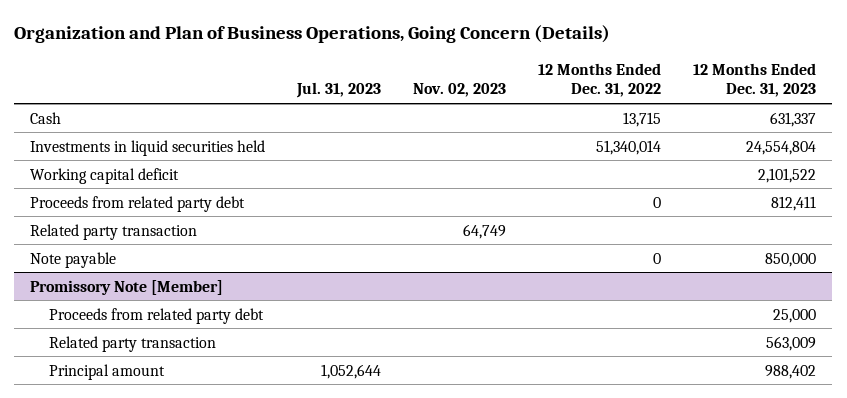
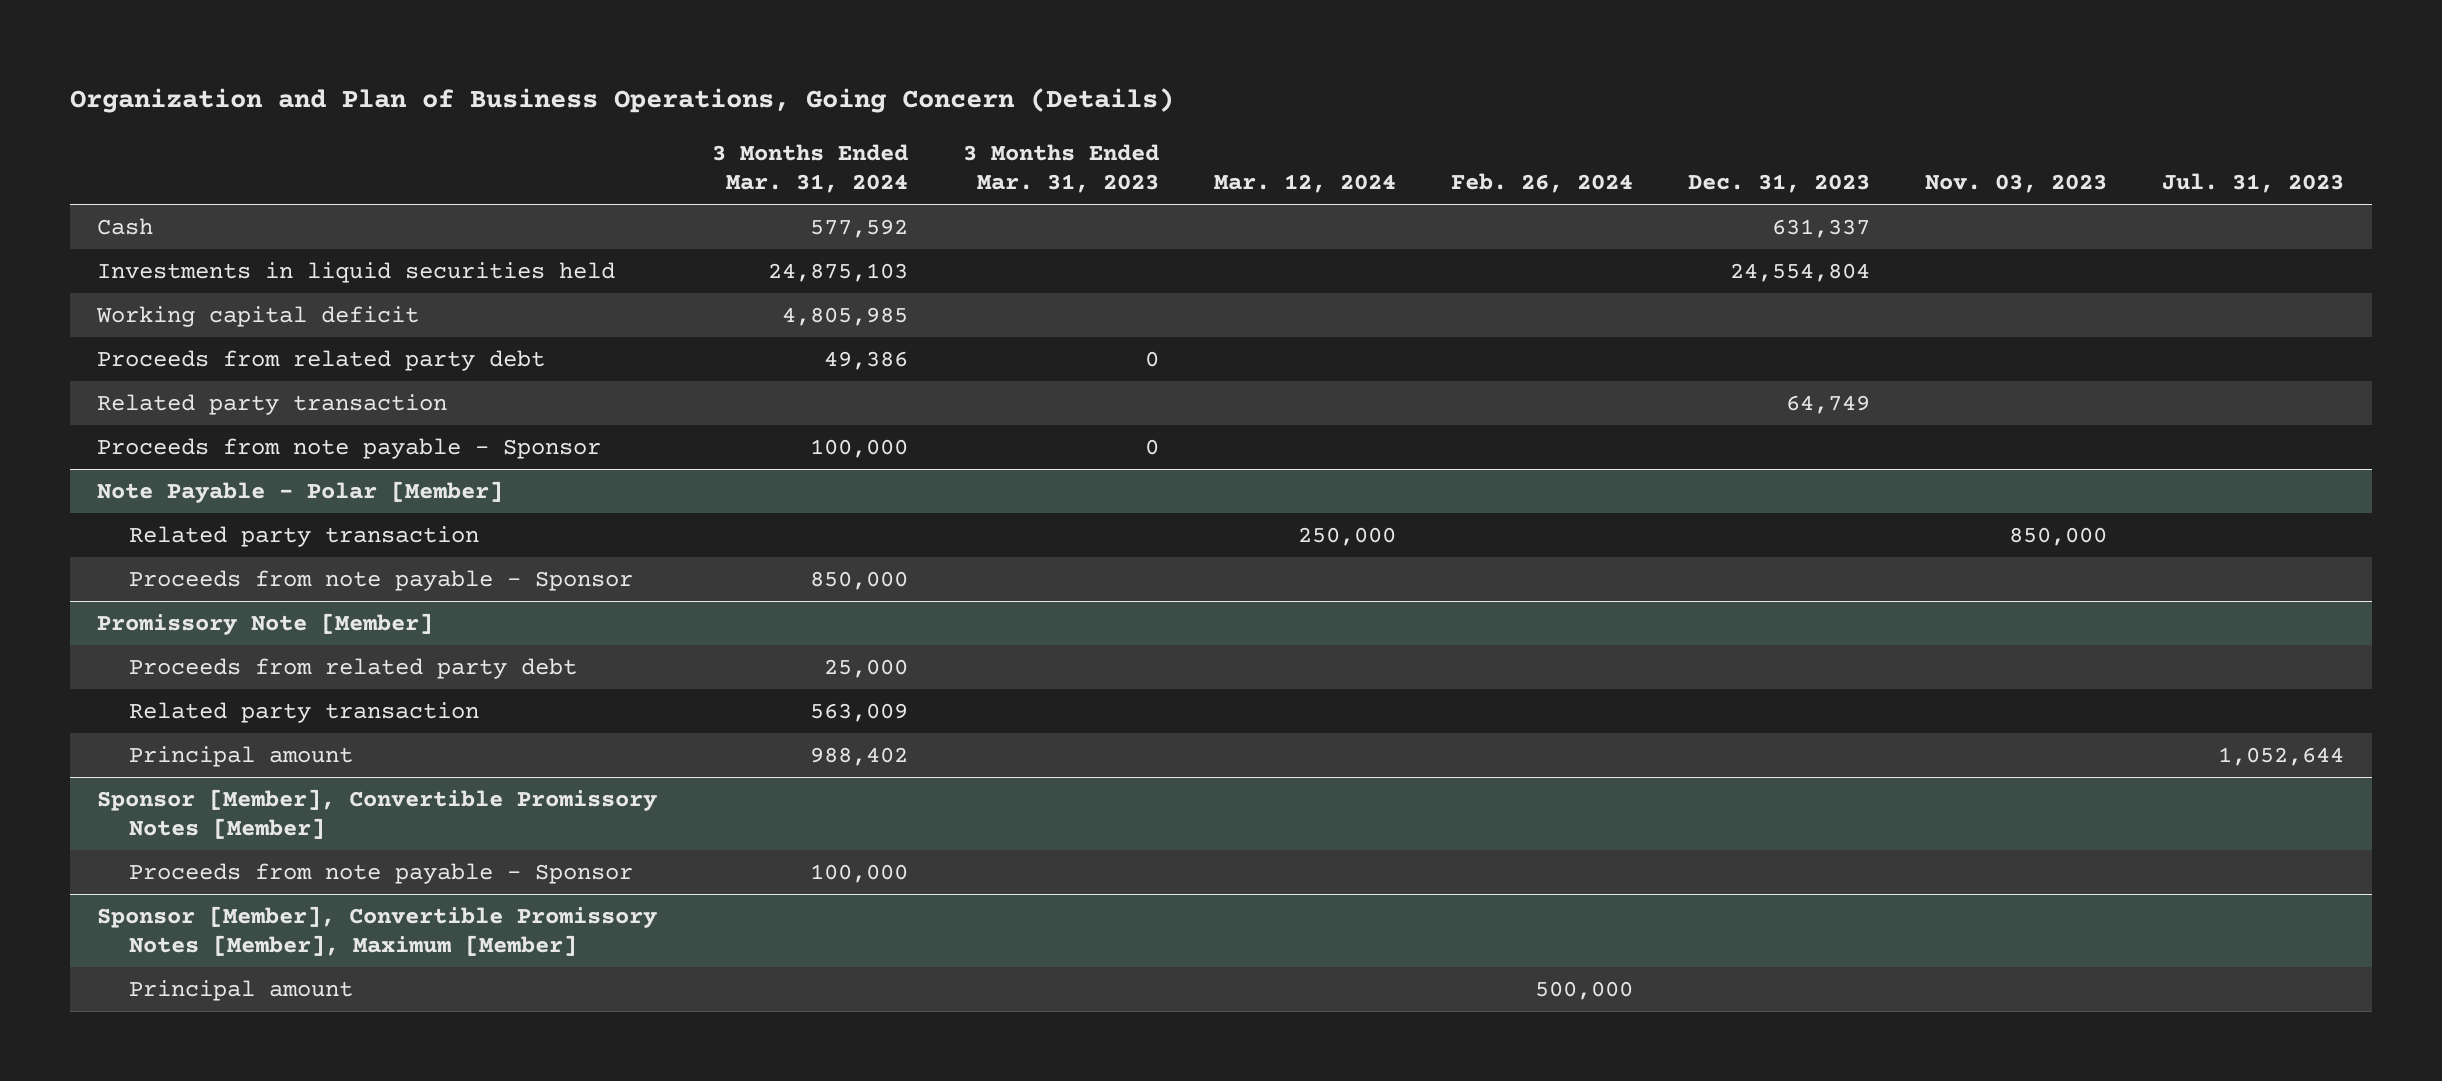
- | Jul. 31, 2023 | Nov. 02, 2023 | 12 Months Ended Dec. 31, 2022 | 12 Months Ended Dec. 31, 2023
+ | 3 Months Ended Mar. 31, 2024 | 3 Months Ended Mar. 31, 2023 | Mar. 12, 2024 | Feb. 26, 2024 | Dec. 31, 2023 | Nov. 03, 2023 | Jul. 31, 2023
- Note payable | | | 0 | 850,000
+ Proceeds from note payable - Sponsor | 100,000 | 0 | | | | |
+ Note Payable - Polar [Member]
+ Related party transaction | | | 250,000 | | | 850,000 |
+ Proceeds from note payable - Sponsor | 850,000 | | | | | |
+ Sponsor [Member], Convertible Promissory Notes [Member]
+ Proceeds from note payable - Sponsor | 100,000 | | | | | |
+ Sponsor [Member], Convertible Promissory Notes [Member], Maximum [Member]
+ Principal amount | | | | 500,000 | | |

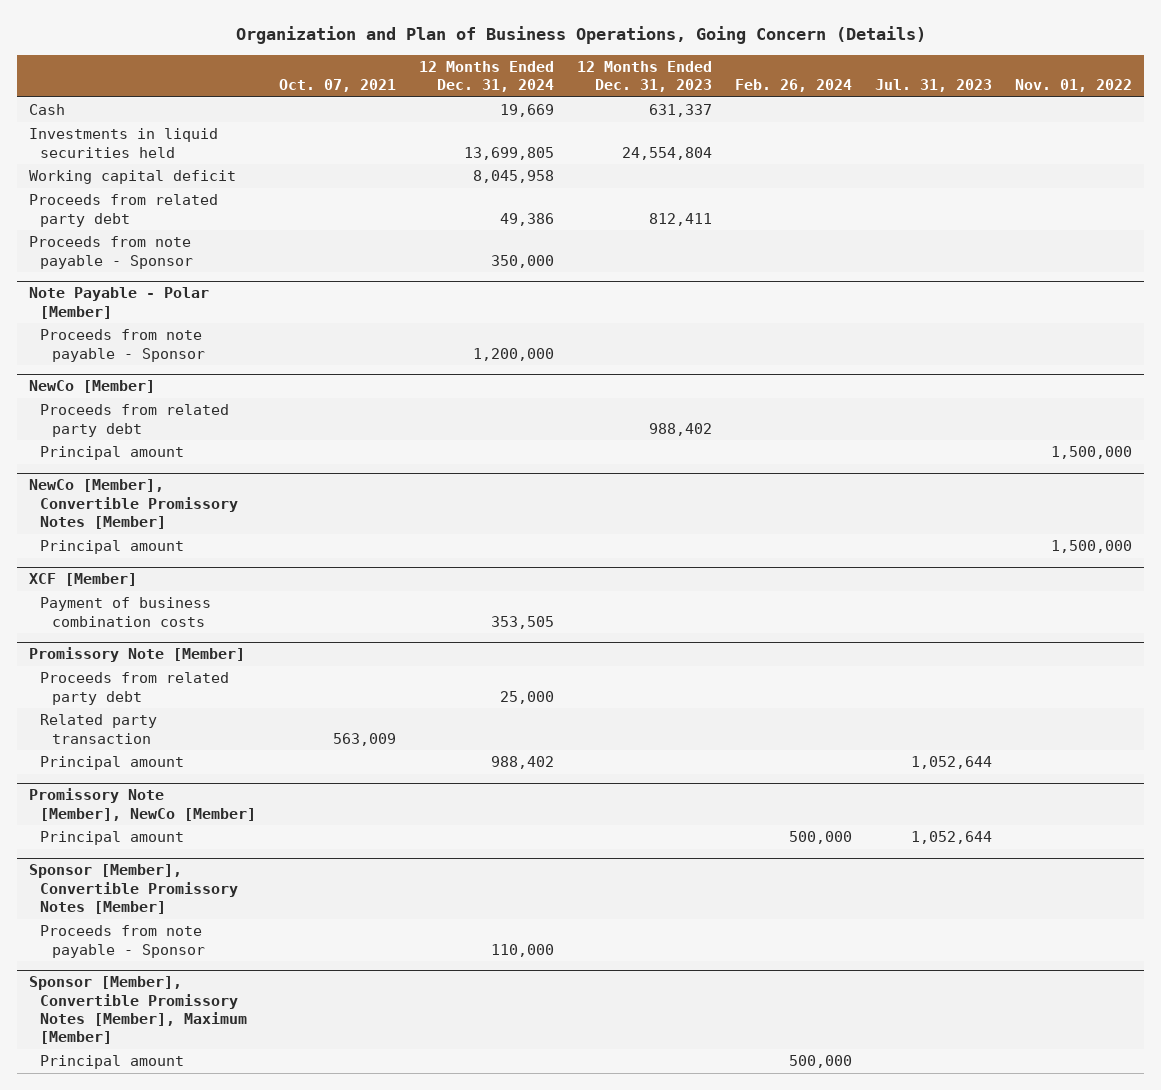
- | 3 Months Ended Mar. 31, 2024 | 3 Months Ended Mar. 31, 2023 | Mar. 12, 2024 | Feb. 26, 2024 | Dec. 31, 2023 | Nov. 03, 2023 | Jul. 31, 2023
+ | Oct. 07, 2021 | 12 Months Ended Dec. 31, 2024 | 12 Months Ended Dec. 31, 2023 | Feb. 26, 2024 | Jul. 31, 2023 | Nov. 01, 2022
- Related party transaction | | | | | 64,749 | |
@ Note Payable - Polar [Member]
- Related party transaction | | | 250,000 | | | 850,000 |
+ NewCo [Member]
+ Proceeds from related party debt | | | 988,402 | | |
+ Principal amount | | | | | | 1,500,000
+ NewCo [Member], Convertible Promissory Notes [Member]
+ Principal amount | | | | | | 1,500,000
+ XCF [Member]
+ Payment of business combination costs | | 353,505 | | | |
+ Promissory Note [Member], NewCo [Member]
+ Principal amount | | | | 500,000 | 1,052,644 |

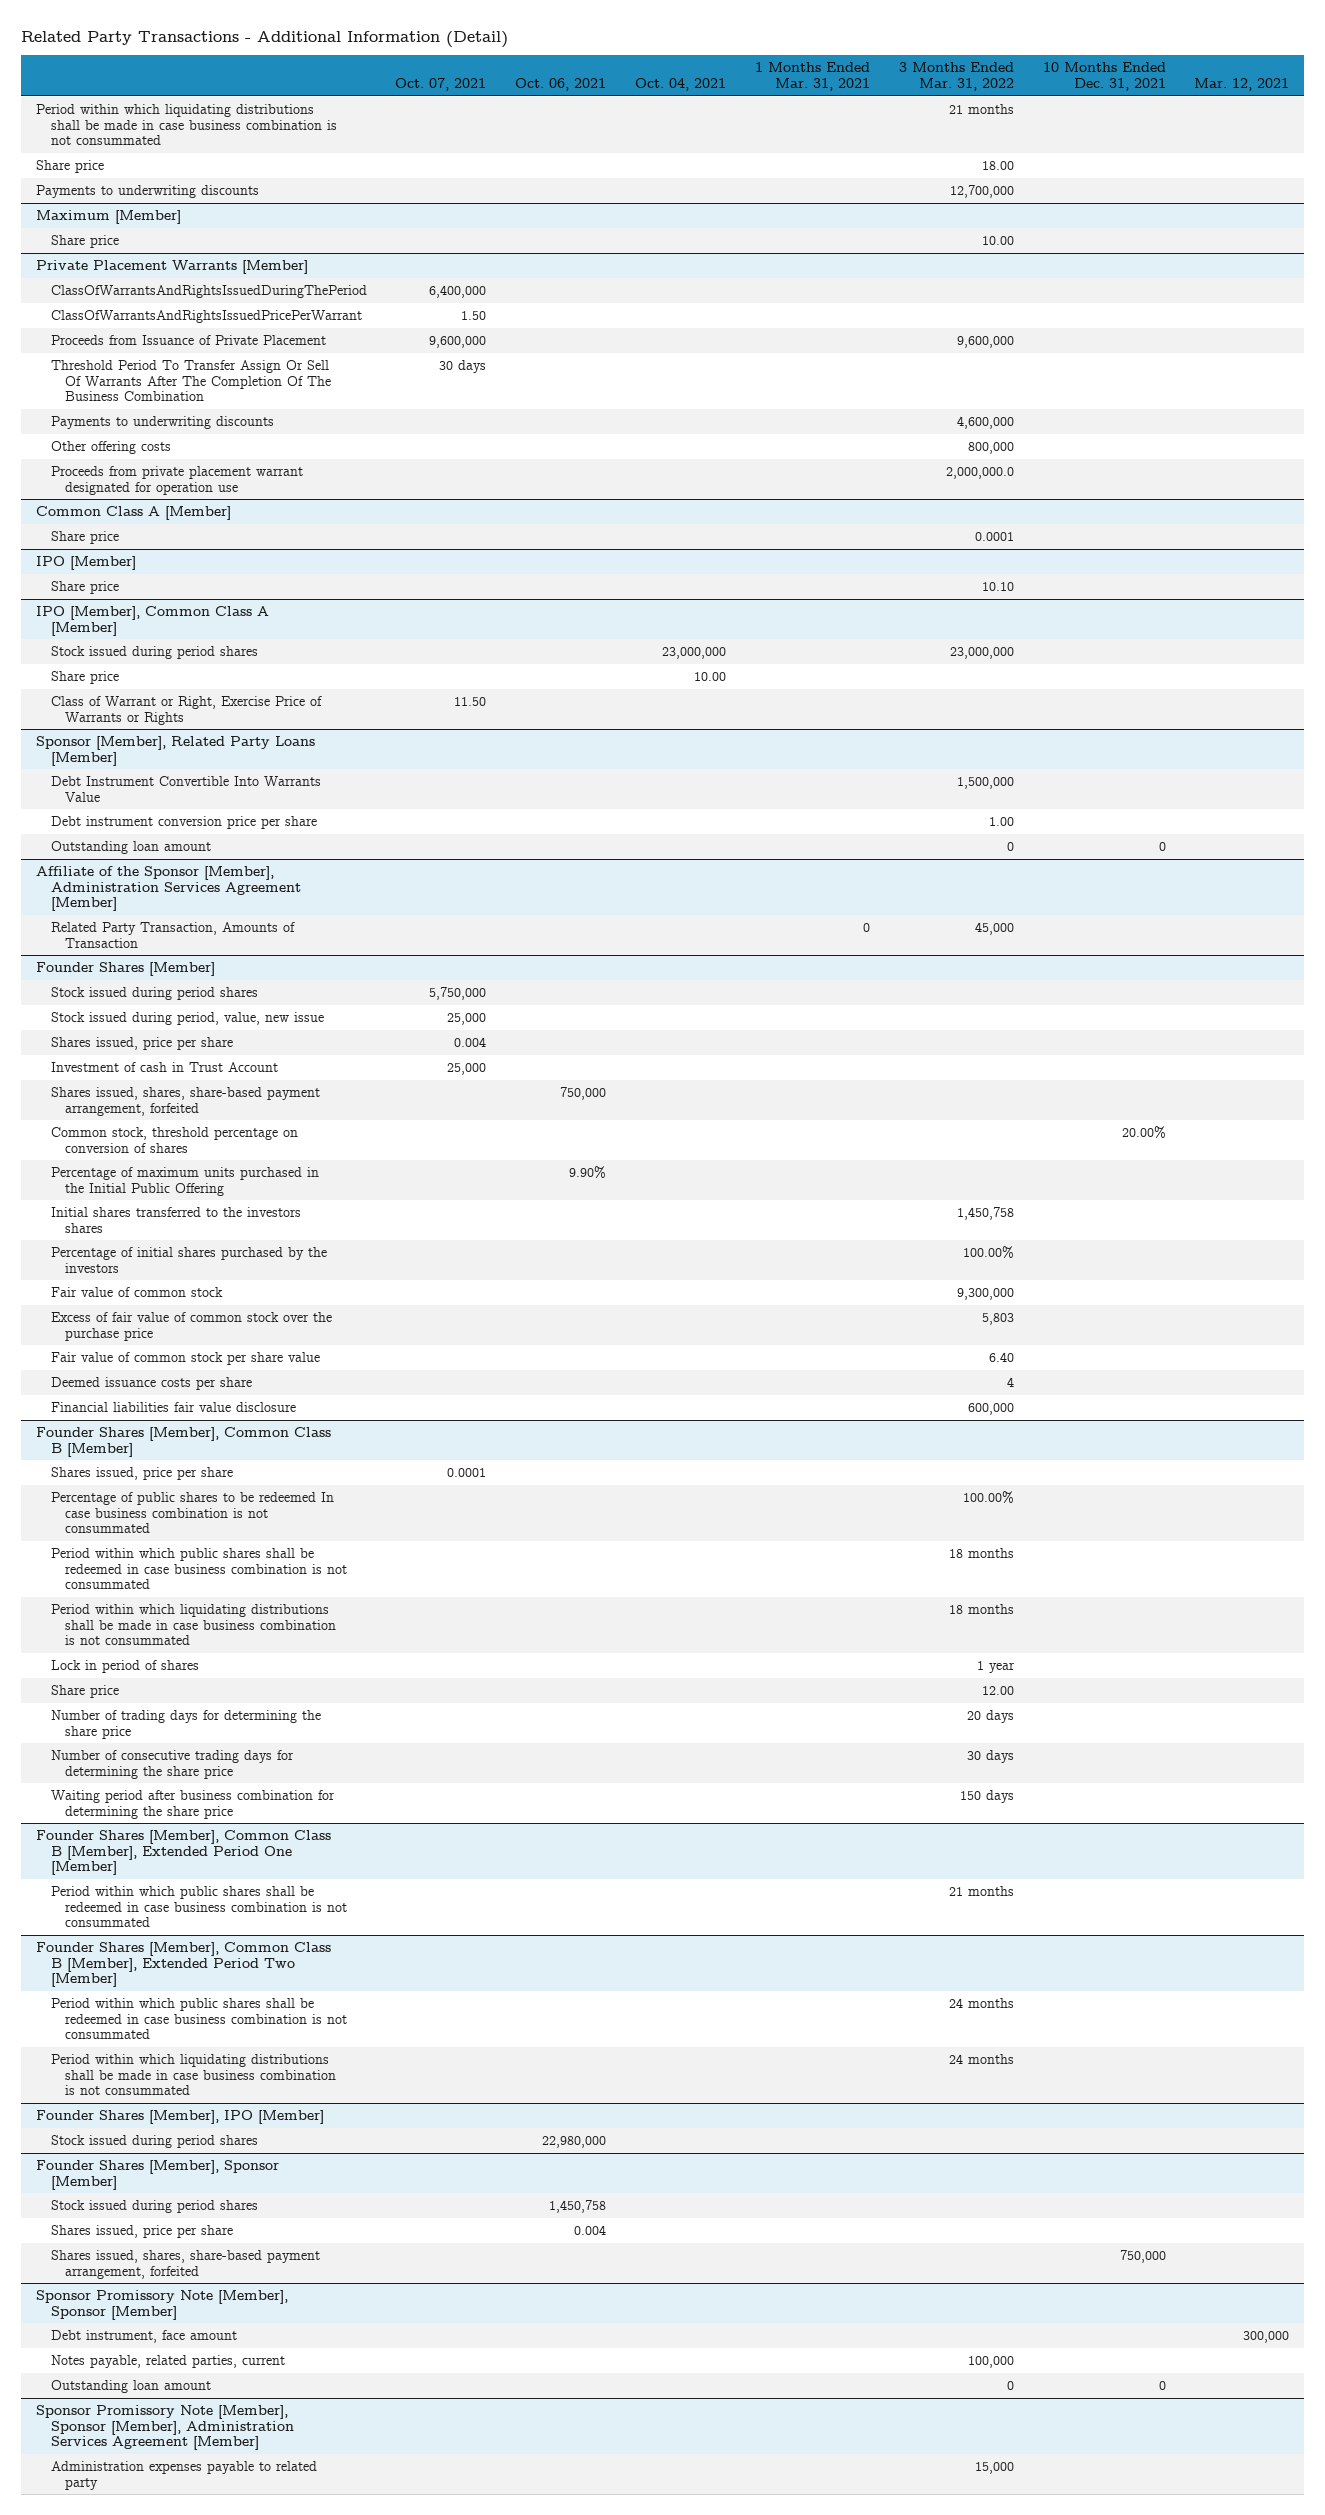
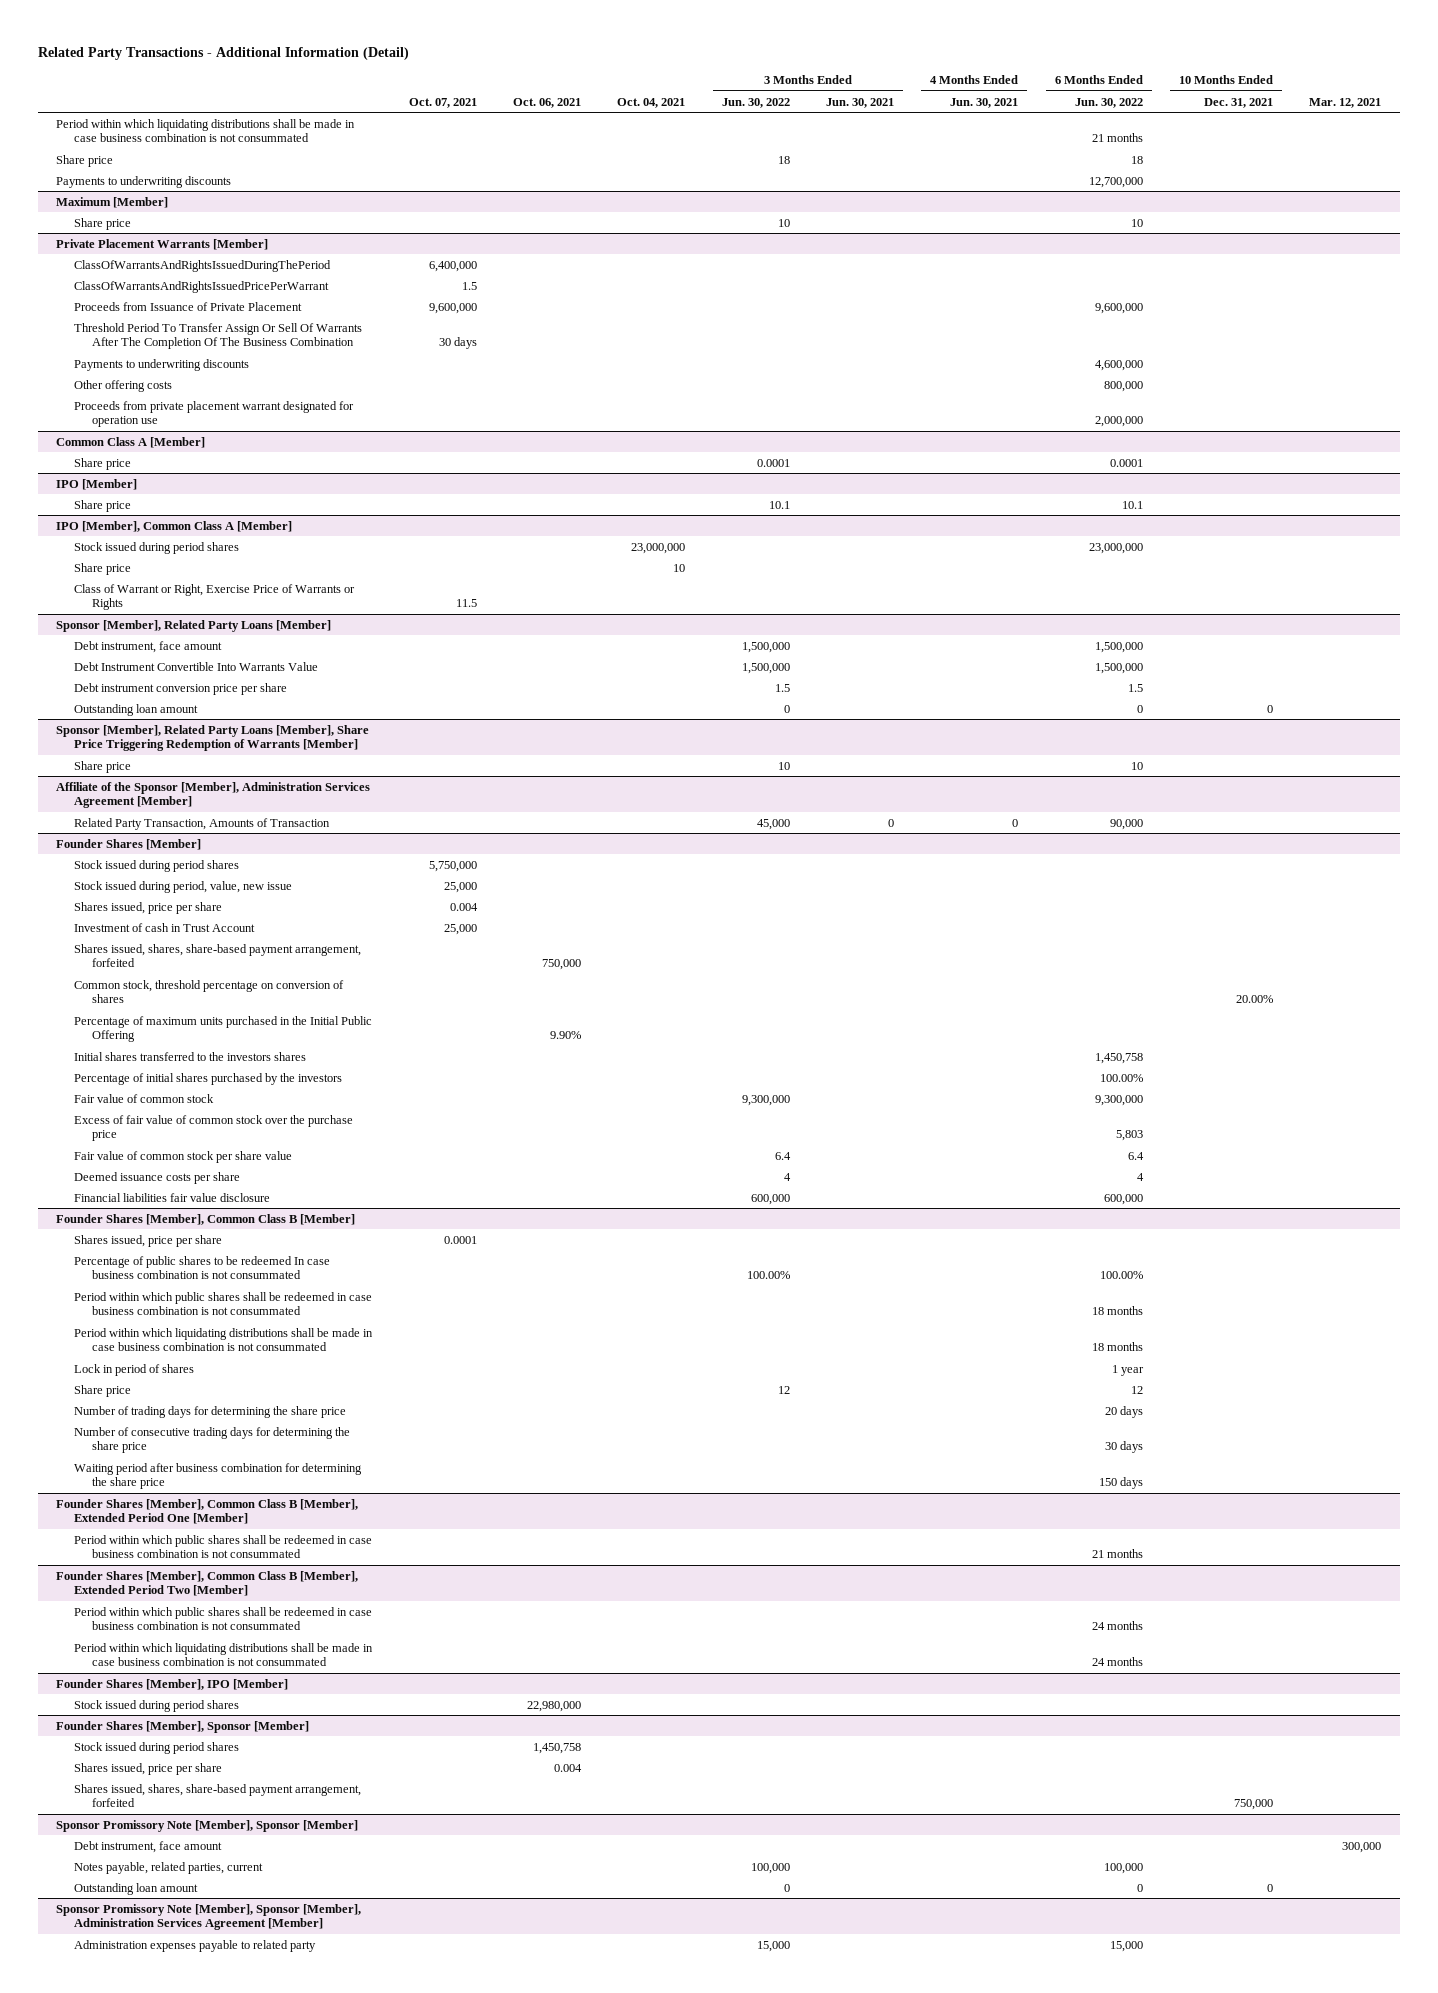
- | Oct. 07, 2021 | Oct. 06, 2021 | Oct. 04, 2021 | 1 Months Ended Mar. 31, 2021 | 3 Months Ended Mar. 31, 2022 | 10 Months Ended Dec. 31, 2021 | Mar. 12, 2021
+ | Oct. 07, 2021 | Oct. 06, 2021 | Oct. 04, 2021 | 3 Months Ended Jun. 30, 2022 | 3 Months Ended Jun. 30, 2021 | 4 Months Ended Jun. 30, 2021 | 6 Months Ended Jun. 30, 2022 | 10 Months Ended Dec. 31, 2021 | Mar. 12, 2021
@ Private Placement Warrants [Member]
- ClassOfWarrantsAndRightsIssuedPricePerWarrant | 1.50 | | | | | |
+ ClassOfWarrantsAndRightsIssuedPricePerWarrant | 1.5 | | | | | | | |
@ IPO [Member], Common Class A [Member]
- Share price | | | 10.00 | | | |
- Class of Warrant or Right, Exercise Price of Warrants or Rights | 11.50 | | | | | |
+ Share price | | | 10 | | | | | |
+ Class of Warrant or Right, Exercise Price of Warrants or Rights | 11.5 | | | | | | | |
@ Sponsor [Member], Related Party Loans [Member]
+ Debt instrument, face amount | | | | 1,500,000 | | | 1,500,000 | |
+ Sponsor [Member], Related Party Loans [Member], Share Price Triggering Redemption of Warrants [Member]
+ Share price | | | | 10 | | | 10 | |

